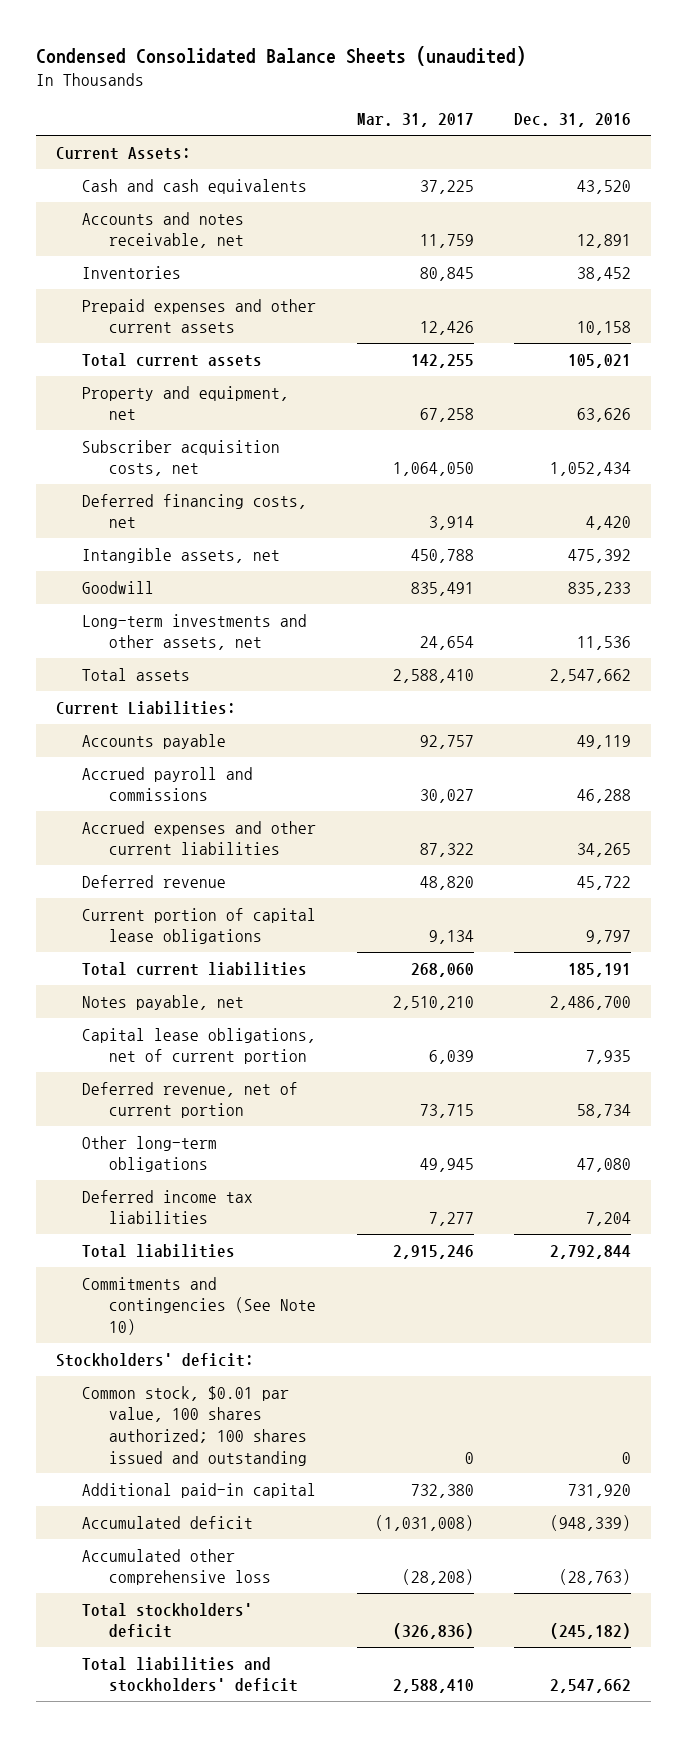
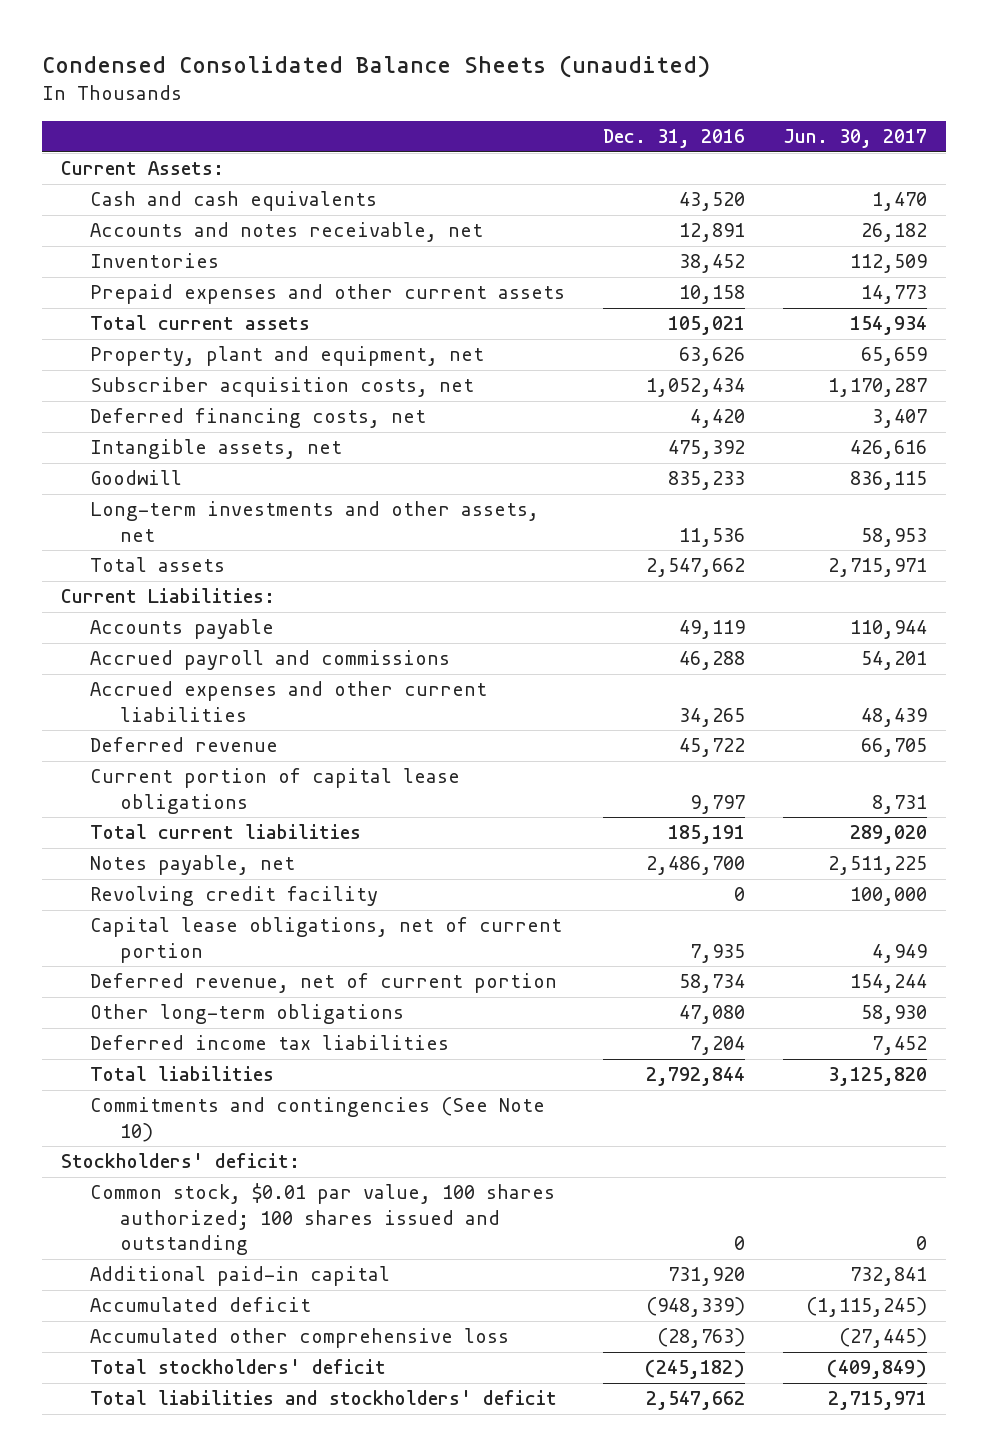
- | Mar. 31, 2017 | Dec. 31, 2016
+ | Dec. 31, 2016 | Jun. 30, 2017
- Property and equipment, net | 67,258 | 63,626
+ Property, plant and equipment, net | 63,626 | 65,659
+ Revolving credit facility | 0 | 100,000

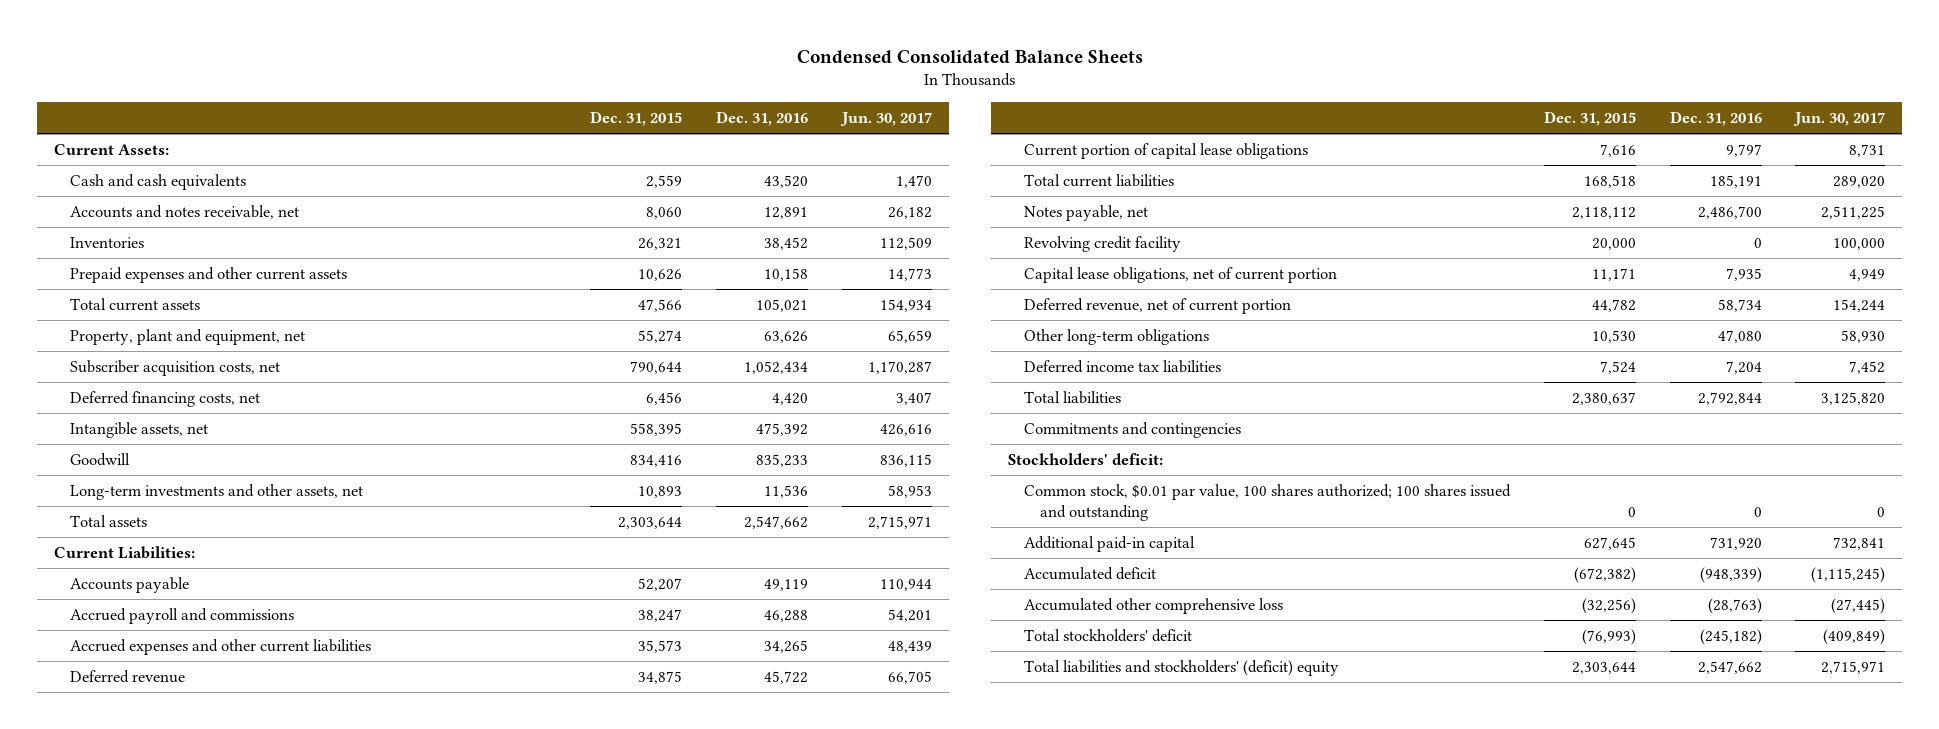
- Condensed Consolidated Balance Sheets (unaudited)
+ Condensed Consolidated Balance Sheets
- | Dec. 31, 2016 | Jun. 30, 2017
+ | Dec. 31, 2015 | Dec. 31, 2016 | Jun. 30, 2017
- Commitments and contingencies (See Note 10)
+ Commitments and contingencies
- Total liabilities and stockholders' deficit | 2,547,662 | 2,715,971
+ Total liabilities and stockholders' (deficit) equity | 2,303,644 | 2,547,662 | 2,715,971

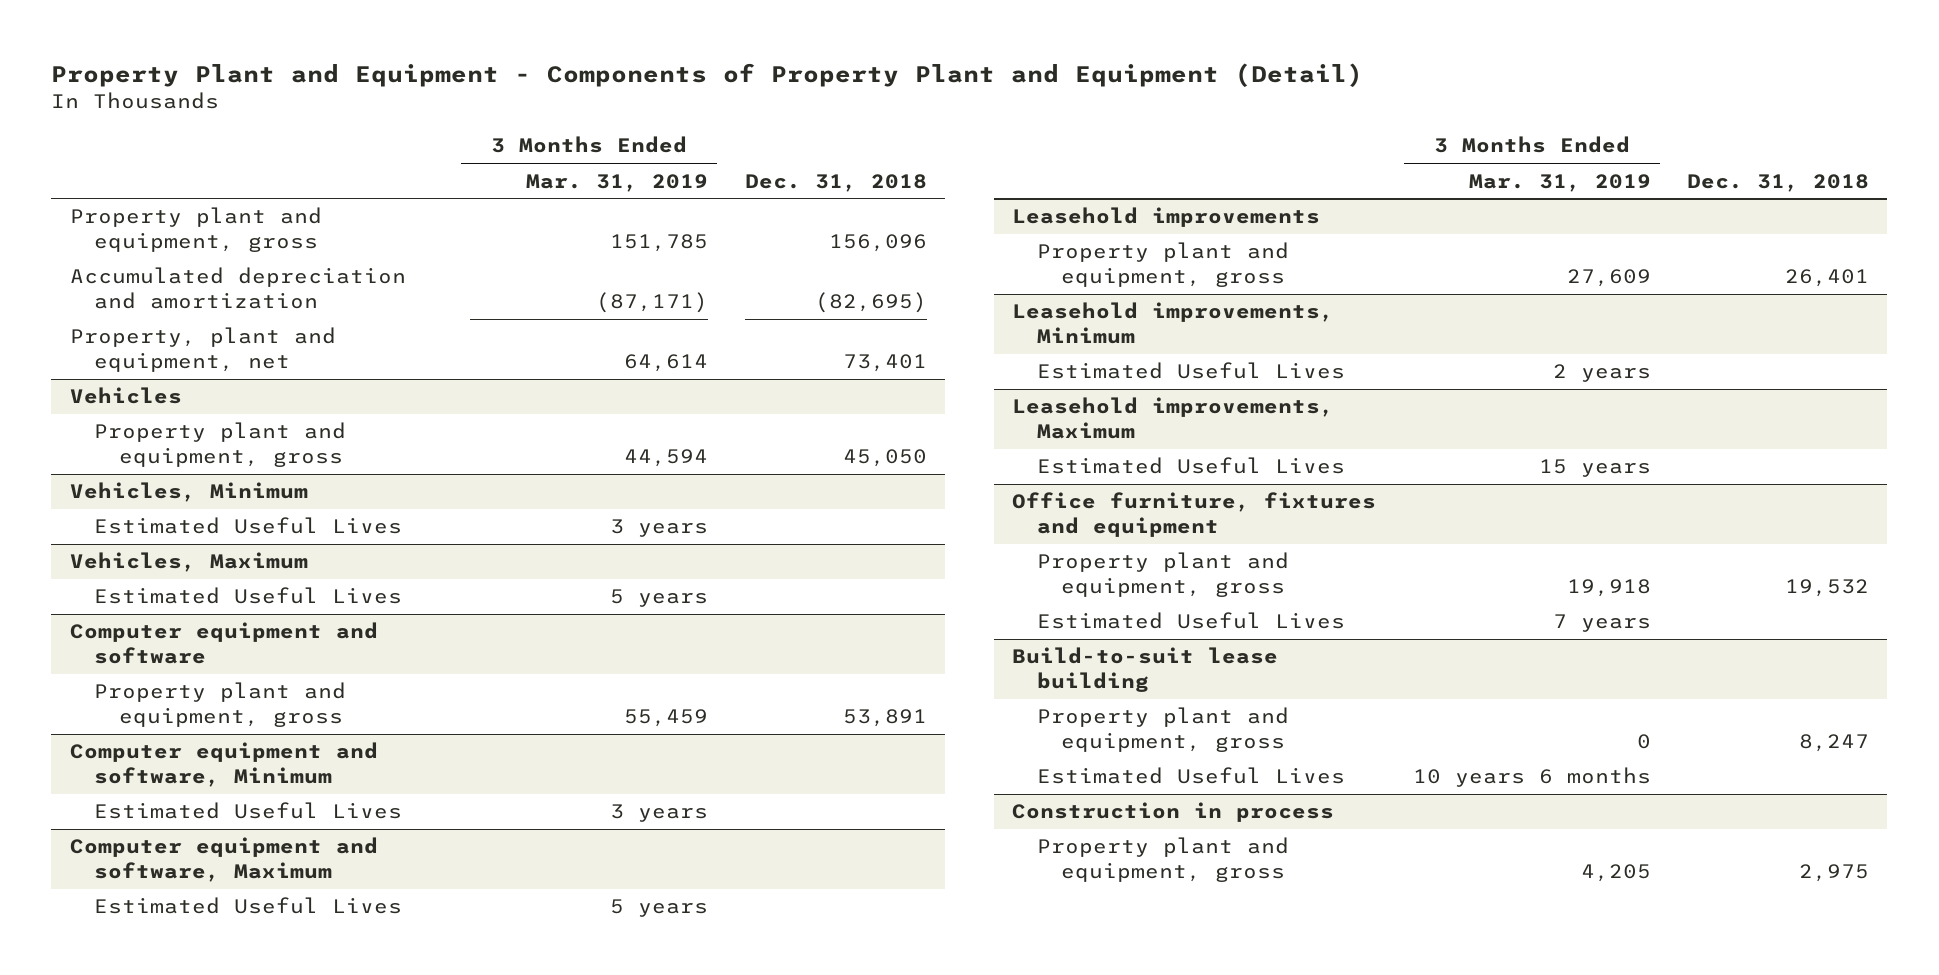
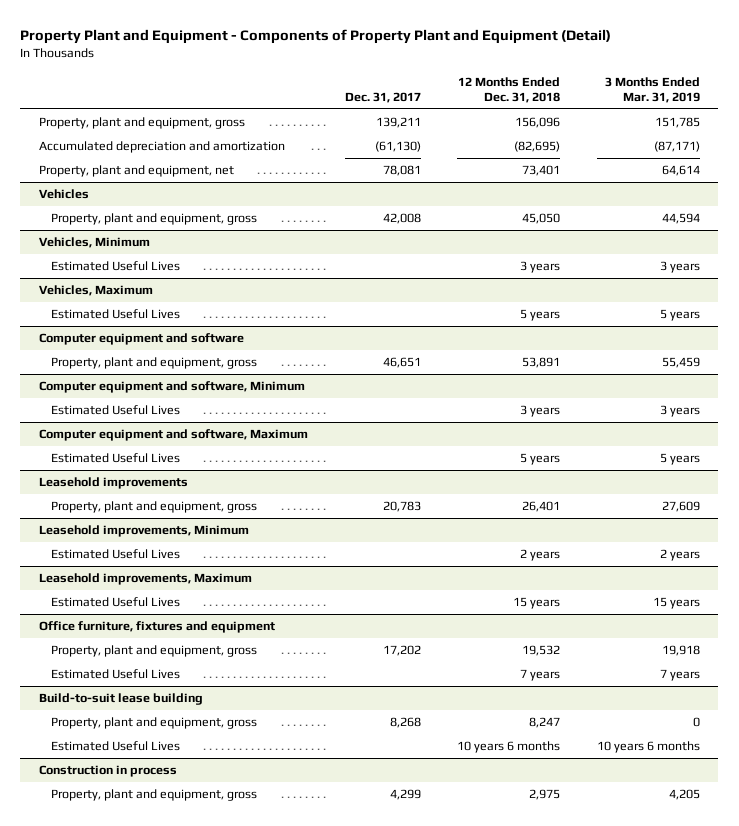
- | 3 Months Ended Mar. 31, 2019 | Dec. 31, 2018
+ | Dec. 31, 2017 | 12 Months Ended Dec. 31, 2018 | 3 Months Ended Mar. 31, 2019
- Property plant and equipment, gross | 151,785 | 156,096
+ Property, plant and equipment, gross | 139,211 | 156,096 | 151,785
@ Vehicles
- Property plant and equipment, gross | 44,594 | 45,050
+ Property, plant and equipment, gross | 42,008 | 45,050 | 44,594
@ Computer equipment and software
- Property plant and equipment, gross | 55,459 | 53,891
+ Property, plant and equipment, gross | 46,651 | 53,891 | 55,459
@ Leasehold improvements
- Property plant and equipment, gross | 27,609 | 26,401
+ Property, plant and equipment, gross | 20,783 | 26,401 | 27,609
@ Office furniture, fixtures and equipment
- Property plant and equipment, gross | 19,918 | 19,532
+ Property, plant and equipment, gross | 17,202 | 19,532 | 19,918
@ Build-to-suit lease building
- Property plant and equipment, gross | 0 | 8,247
+ Property, plant and equipment, gross | 8,268 | 8,247 | 0
@ Construction in process
- Property plant and equipment, gross | 4,205 | 2,975
+ Property, plant and equipment, gross | 4,299 | 2,975 | 4,205

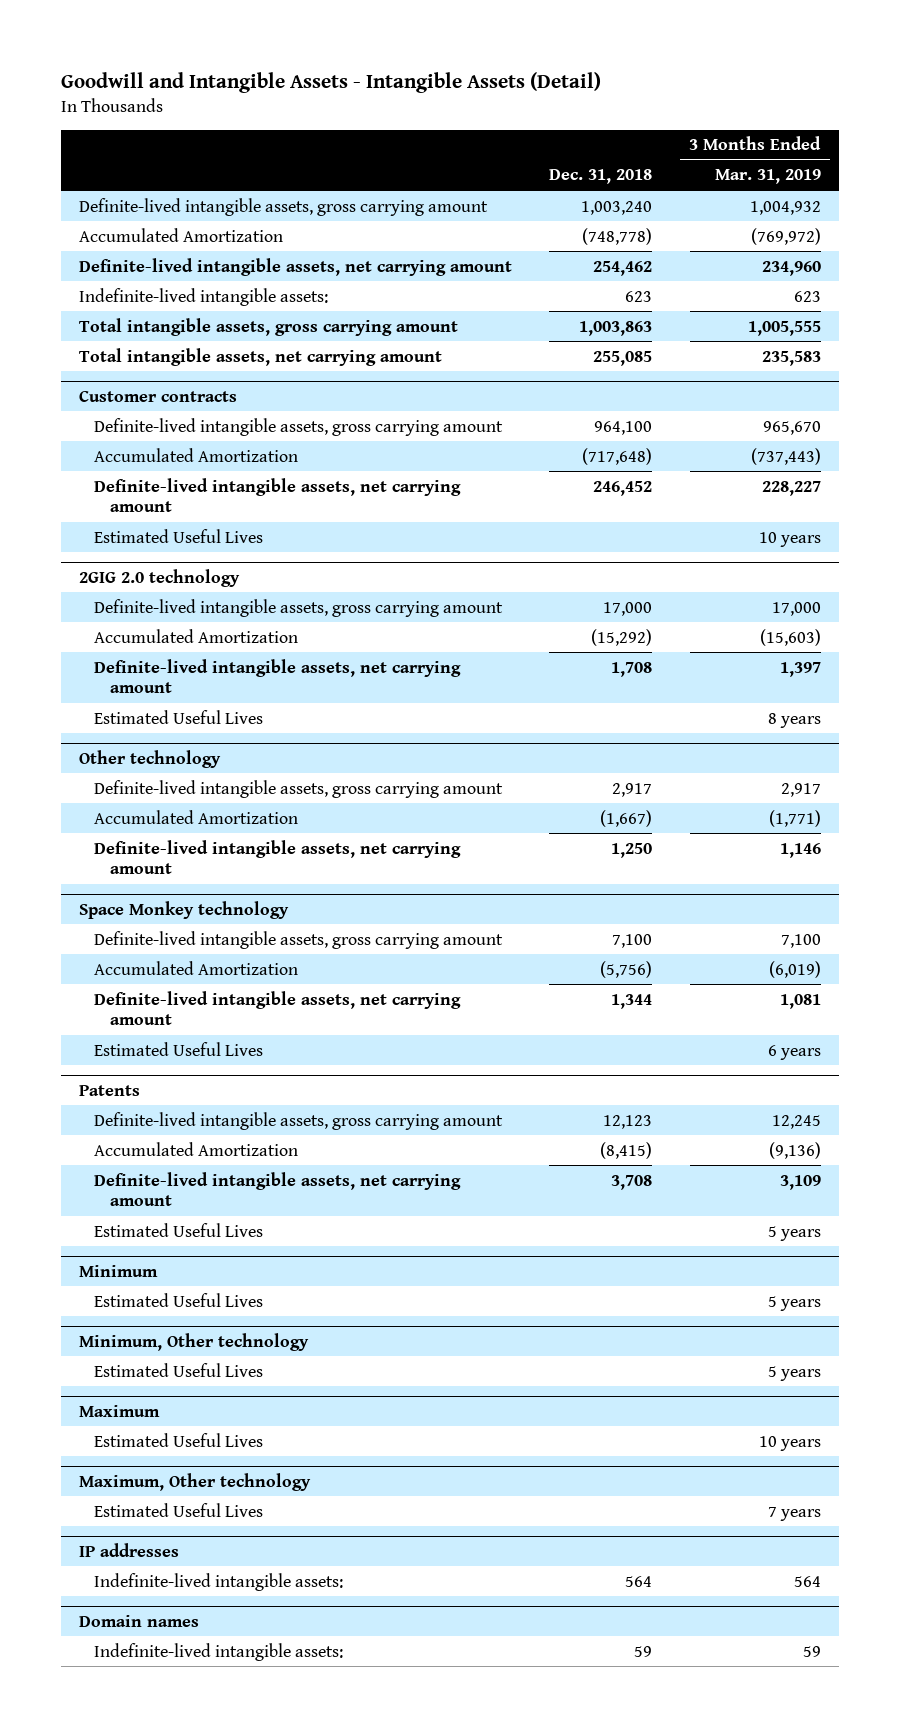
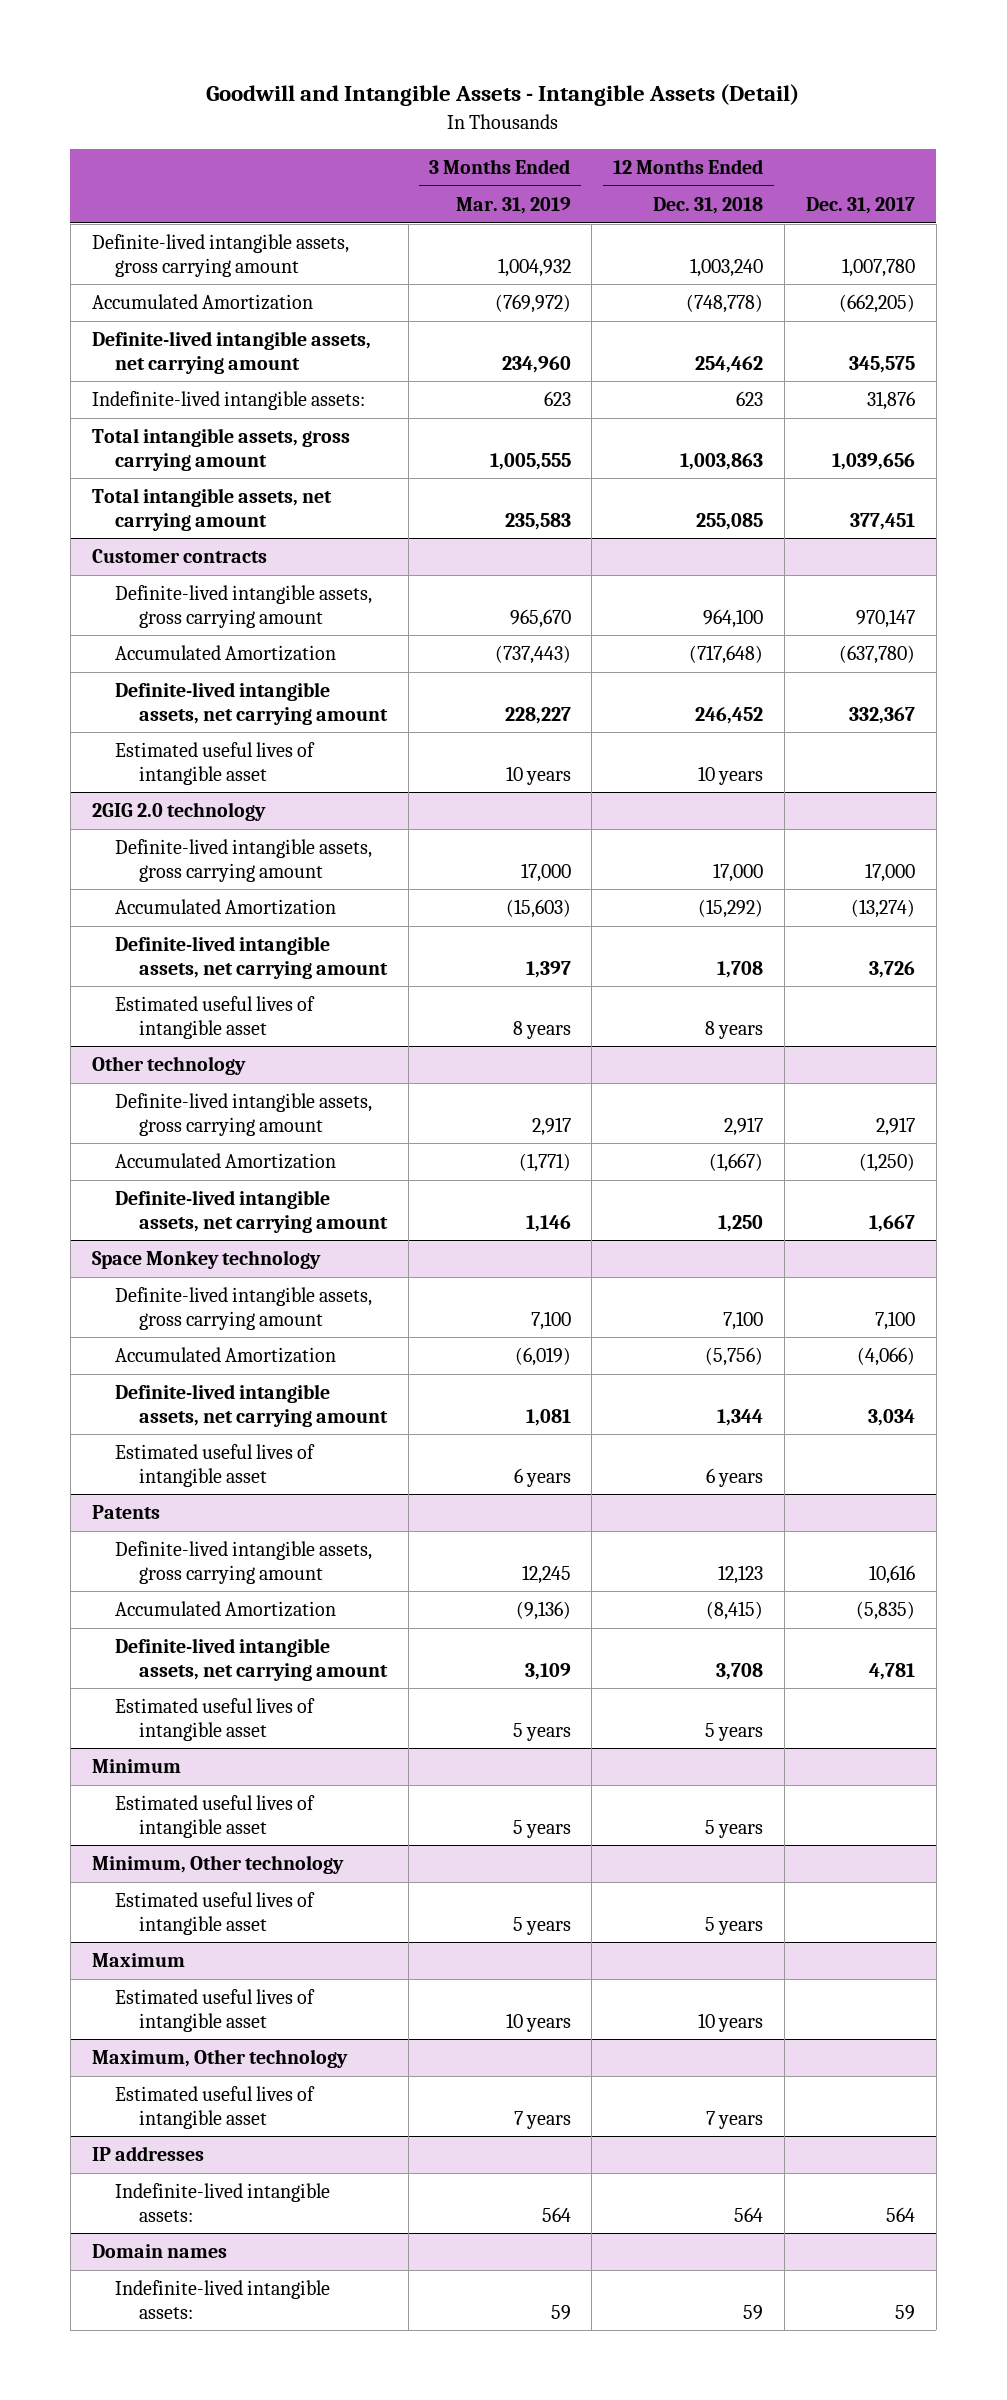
- | Dec. 31, 2018 | 3 Months Ended Mar. 31, 2019
+ | 3 Months Ended Mar. 31, 2019 | 12 Months Ended Dec. 31, 2018 | Dec. 31, 2017
@ Customer contracts
- Estimated Useful Lives | | 10 years
+ Estimated useful lives of intangible asset | 10 years | 10 years |
@ 2GIG 2.0 technology
- Estimated Useful Lives | | 8 years
+ Estimated useful lives of intangible asset | 8 years | 8 years |
@ Space Monkey technology
- Estimated Useful Lives | | 6 years
+ Estimated useful lives of intangible asset | 6 years | 6 years |
@ Patents
- Estimated Useful Lives | | 5 years
+ Estimated useful lives of intangible asset | 5 years | 5 years |
@ Minimum
- Estimated Useful Lives | | 5 years
+ Estimated useful lives of intangible asset | 5 years | 5 years |
@ Minimum, Other technology
- Estimated Useful Lives | | 5 years
+ Estimated useful lives of intangible asset | 5 years | 5 years |
@ Maximum
- Estimated Useful Lives | | 10 years
+ Estimated useful lives of intangible asset | 10 years | 10 years |
@ Maximum, Other technology
- Estimated Useful Lives | | 7 years
+ Estimated useful lives of intangible asset | 7 years | 7 years |

